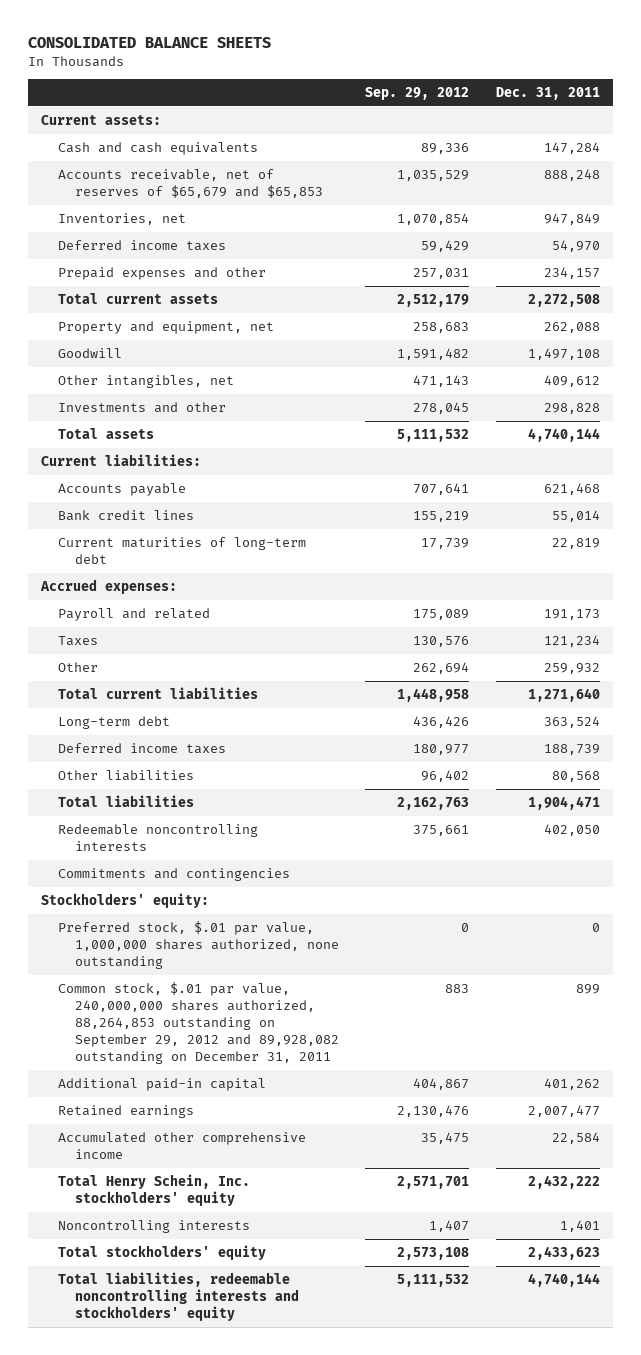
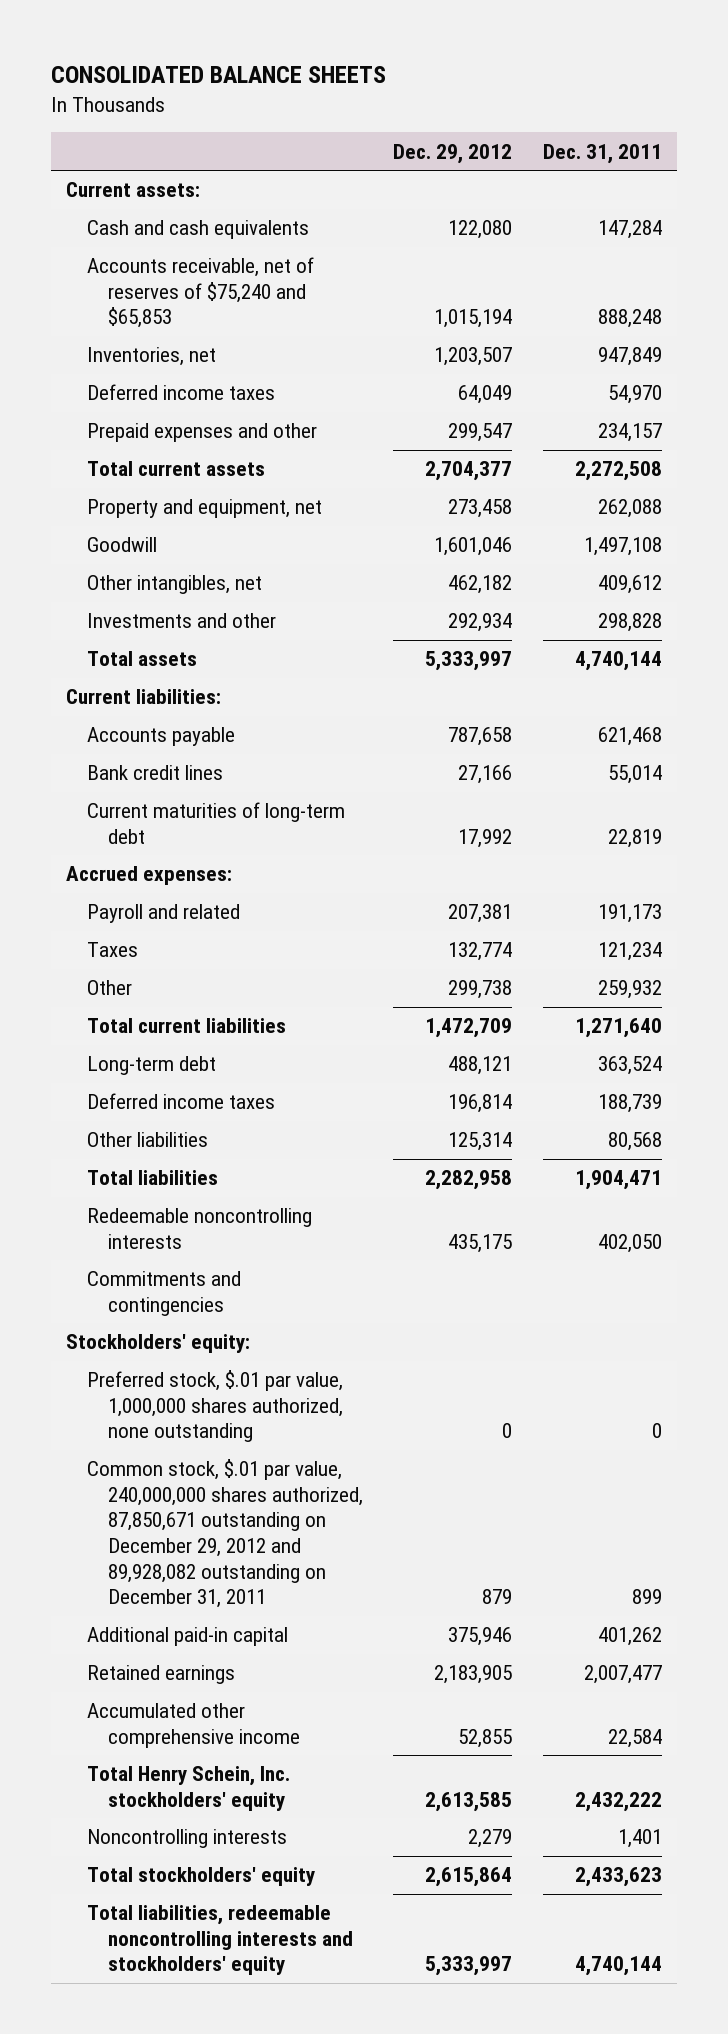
- | Sep. 29, 2012 | Dec. 31, 2011
+ | Dec. 29, 2012 | Dec. 31, 2011
- Accounts receivable, net of reserves of $65,679 and $65,853 | 1,035,529 | 888,248
+ Accounts receivable, net of reserves of $75,240 and $65,853 | 1,015,194 | 888,248
- Common stock, $.01 par value, 240,000,000 shares authorized, 88,264,853 outstanding on September 29, 2012 and 89,928,082 outstanding on December 31, 2011 | 883 | 899
+ Common stock, $.01 par value, 240,000,000 shares authorized, 87,850,671 outstanding on December 29, 2012 and 89,928,082 outstanding on December 31, 2011 | 879 | 899

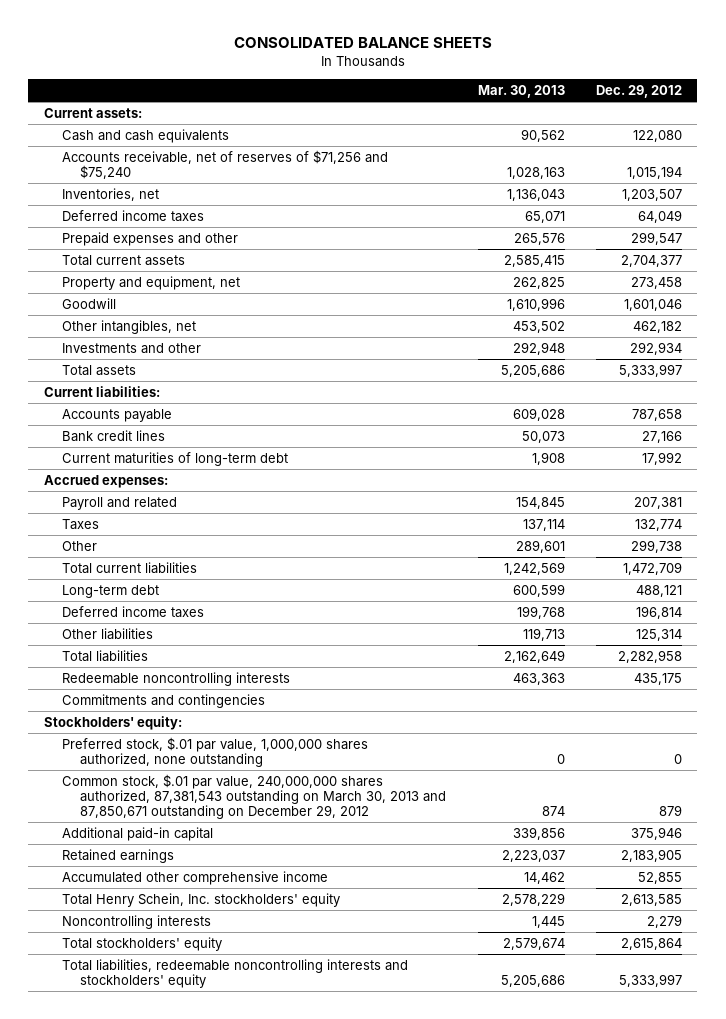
- | Dec. 29, 2012 | Dec. 31, 2011
+ | Mar. 30, 2013 | Dec. 29, 2012
- Accounts receivable, net of reserves of $75,240 and $65,853 | 1,015,194 | 888,248
+ Accounts receivable, net of reserves of $71,256 and $75,240 | 1,028,163 | 1,015,194
- Common stock, $.01 par value, 240,000,000 shares authorized, 87,850,671 outstanding on December 29, 2012 and 89,928,082 outstanding on December 31, 2011 | 879 | 899
+ Common stock, $.01 par value, 240,000,000 shares authorized, 87,381,543 outstanding on March 30, 2013 and 87,850,671 outstanding on December 29, 2012 | 874 | 879

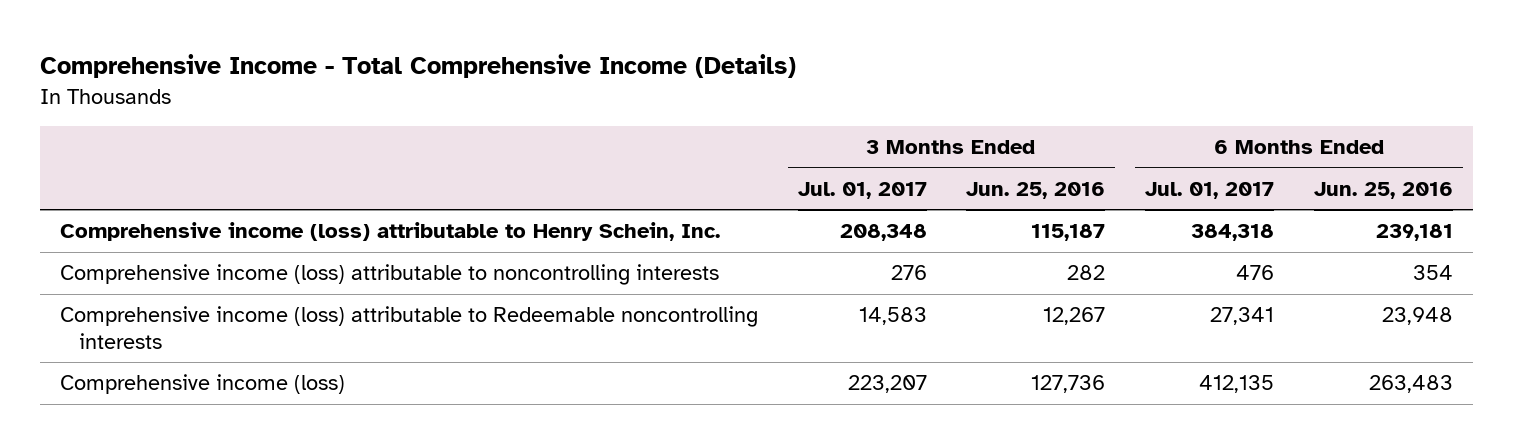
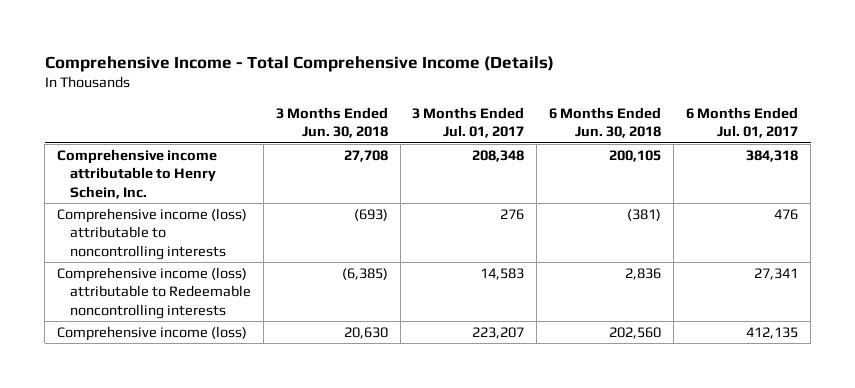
- | 3 Months Ended Jul. 01, 2017 | 3 Months Ended Jun. 25, 2016 | 6 Months Ended Jul. 01, 2017 | 6 Months Ended Jun. 25, 2016
+ | 3 Months Ended Jun. 30, 2018 | 3 Months Ended Jul. 01, 2017 | 6 Months Ended Jun. 30, 2018 | 6 Months Ended Jul. 01, 2017
- Comprehensive income (loss) attributable to Henry Schein, Inc. | 208,348 | 115,187 | 384,318 | 239,181
+ Comprehensive income attributable to Henry Schein, Inc. | 27,708 | 208,348 | 200,105 | 384,318

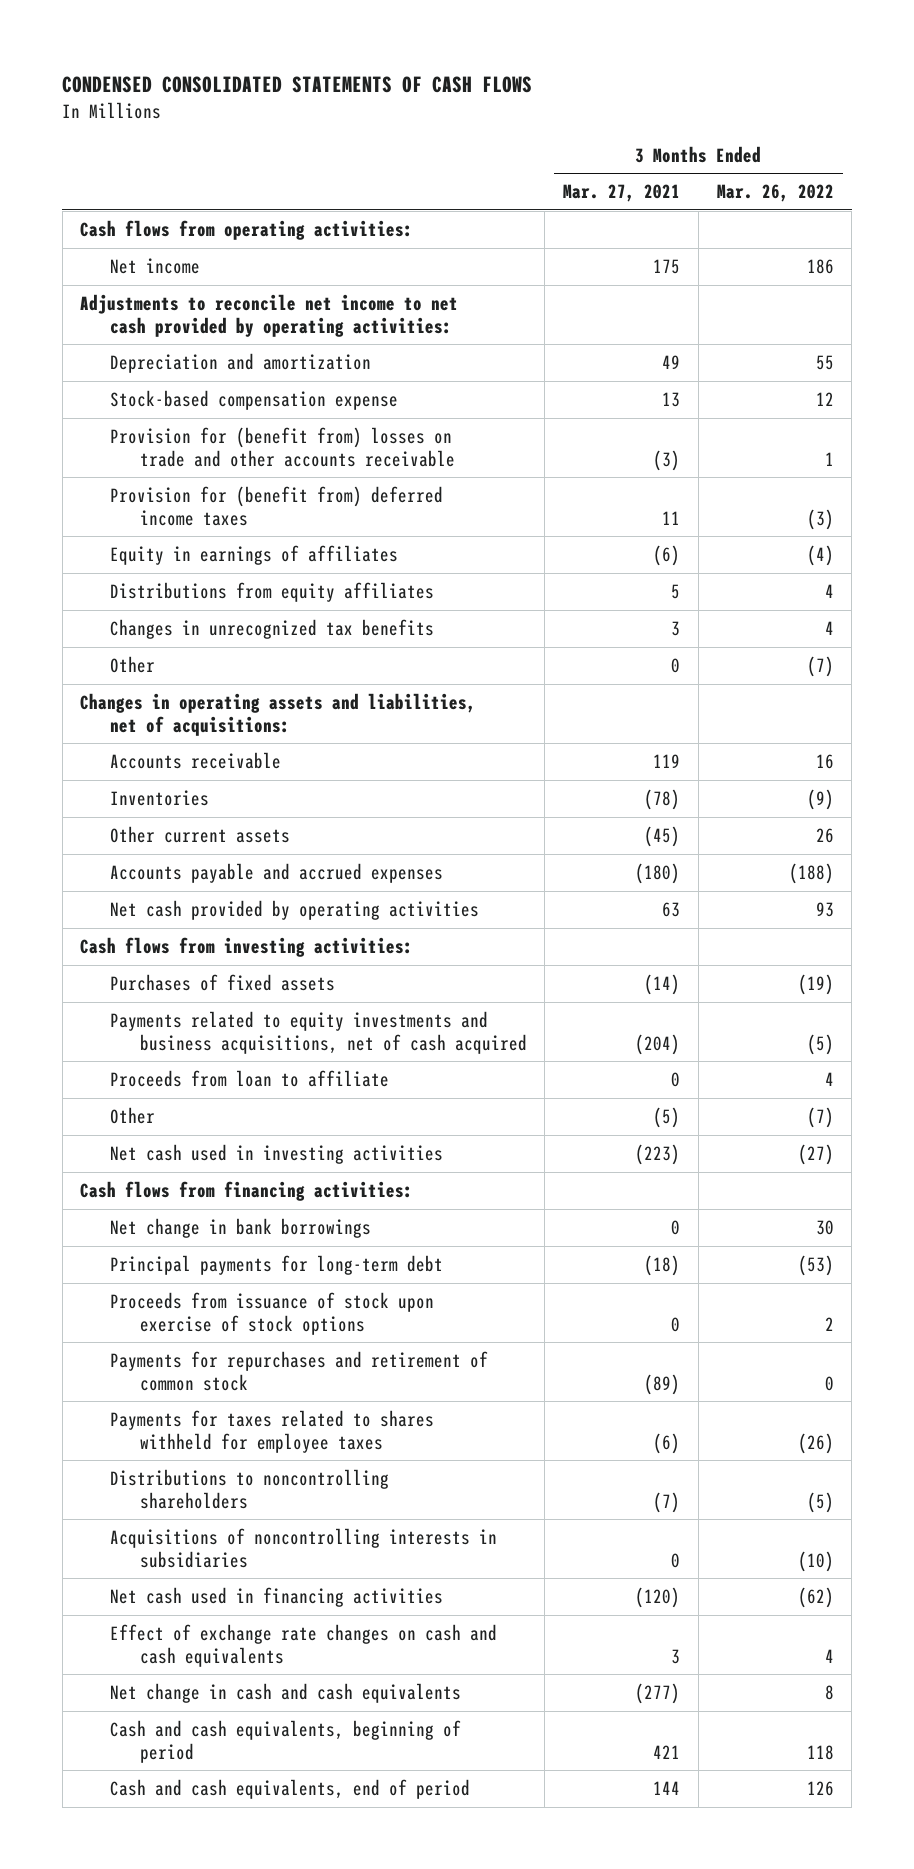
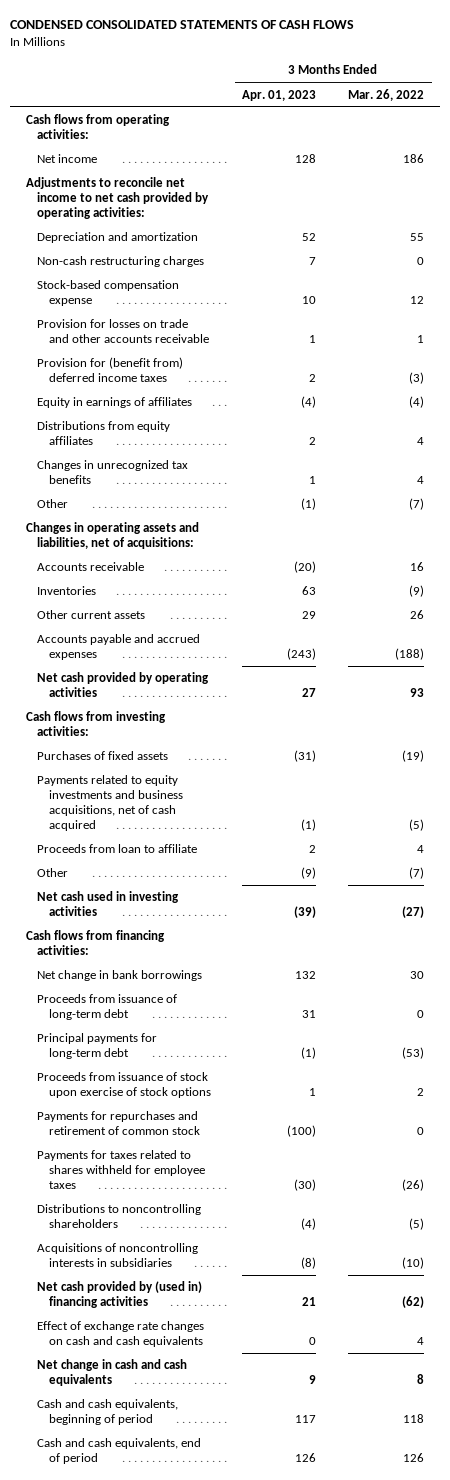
- | 3 Months Ended Mar. 27, 2021 | 3 Months Ended Mar. 26, 2022
+ | 3 Months Ended Apr. 01, 2023 | 3 Months Ended Mar. 26, 2022
+ Non-cash restructuring charges | 7 | 0
- Provision for (benefit from) losses on trade and other accounts receivable | (3) | 1
+ Provision for losses on trade and other accounts receivable | 1 | 1
+ Proceeds from issuance of long-term debt | 31 | 0
- Net cash used in financing activities | (120) | (62)
+ Net cash provided by (used in) financing activities | 21 | (62)

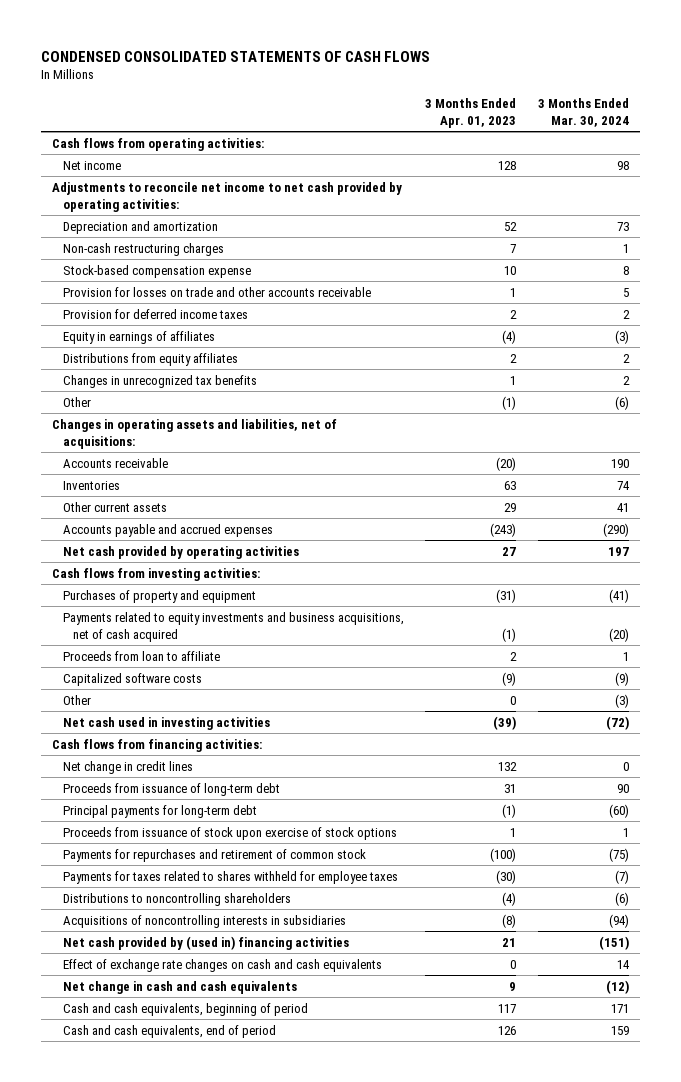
- | 3 Months Ended Apr. 01, 2023 | 3 Months Ended Mar. 26, 2022
+ | 3 Months Ended Apr. 01, 2023 | 3 Months Ended Mar. 30, 2024
- Provision for (benefit from) deferred income taxes | 2 | (3)
+ Provision for deferred income taxes | 2 | 2
- Purchases of fixed assets | (31) | (19)
+ Purchases of property and equipment | (31) | (41)
- Other | (9) | (7)
+ Capitalized software costs | (9) | (9)
+ Other | 0 | (3)
- Net change in bank borrowings | 132 | 30
+ Net change in credit lines | 132 | 0

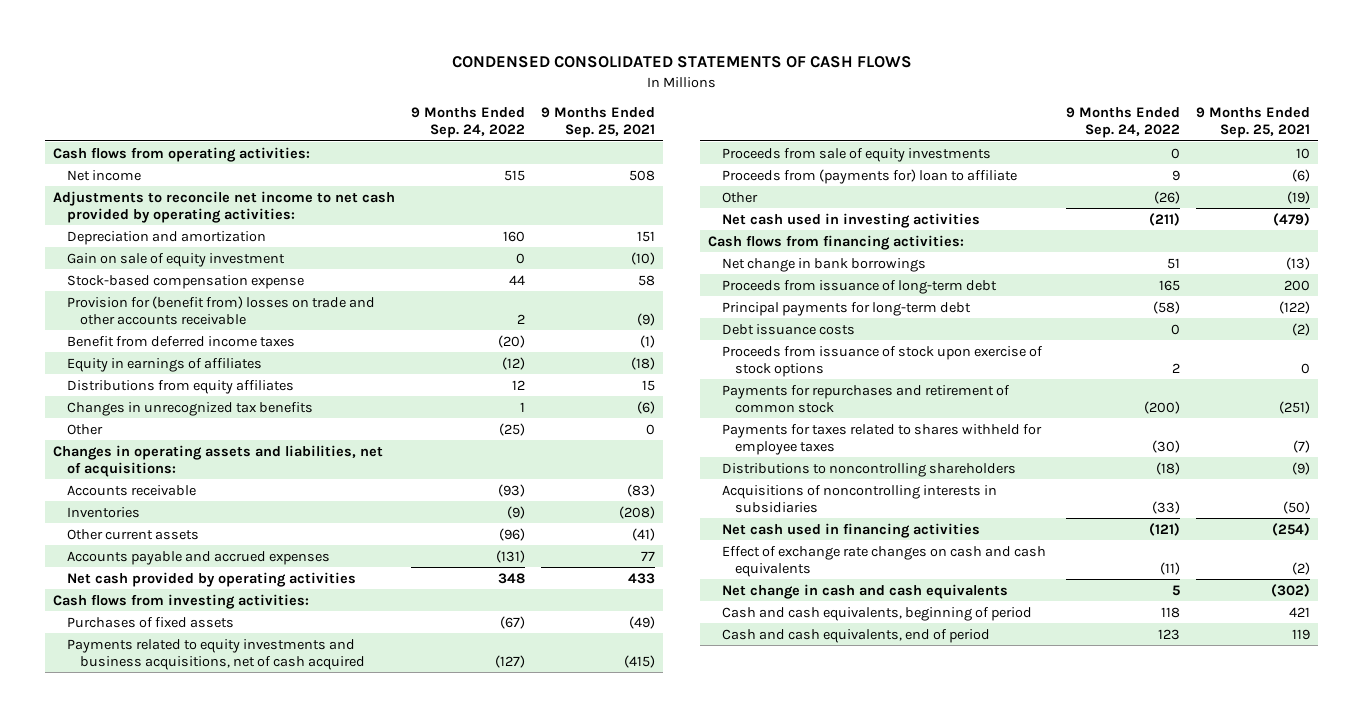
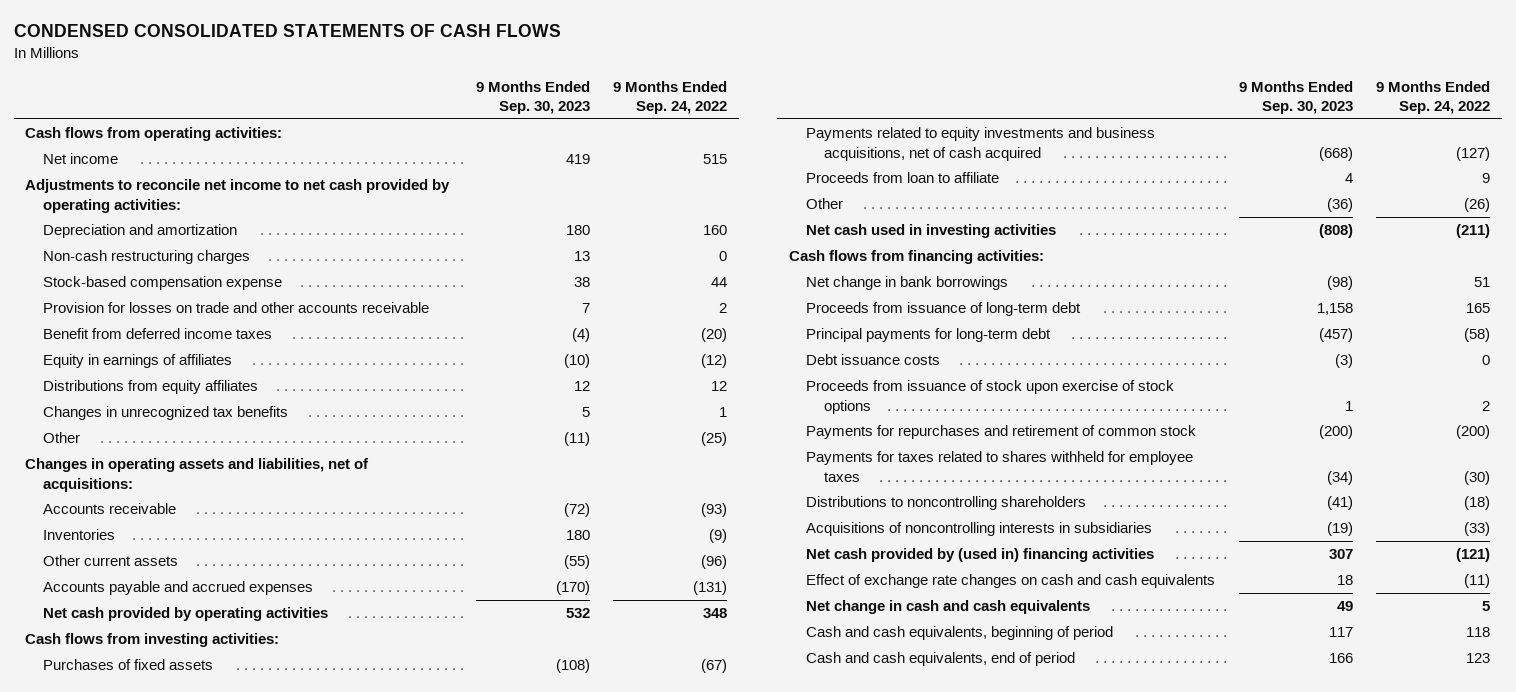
- | 9 Months Ended Sep. 24, 2022 | 9 Months Ended Sep. 25, 2021
+ | 9 Months Ended Sep. 30, 2023 | 9 Months Ended Sep. 24, 2022
- Gain on sale of equity investment | 0 | (10)
+ Non-cash restructuring charges | 13 | 0
- Provision for (benefit from) losses on trade and other accounts receivable | 2 | (9)
+ Provision for losses on trade and other accounts receivable | 7 | 2
- Proceeds from sale of equity investments | 0 | 10
- Proceeds from (payments for) loan to affiliate | 9 | (6)
+ Proceeds from loan to affiliate | 4 | 9
- Net cash used in financing activities | (121) | (254)
+ Net cash provided by (used in) financing activities | 307 | (121)

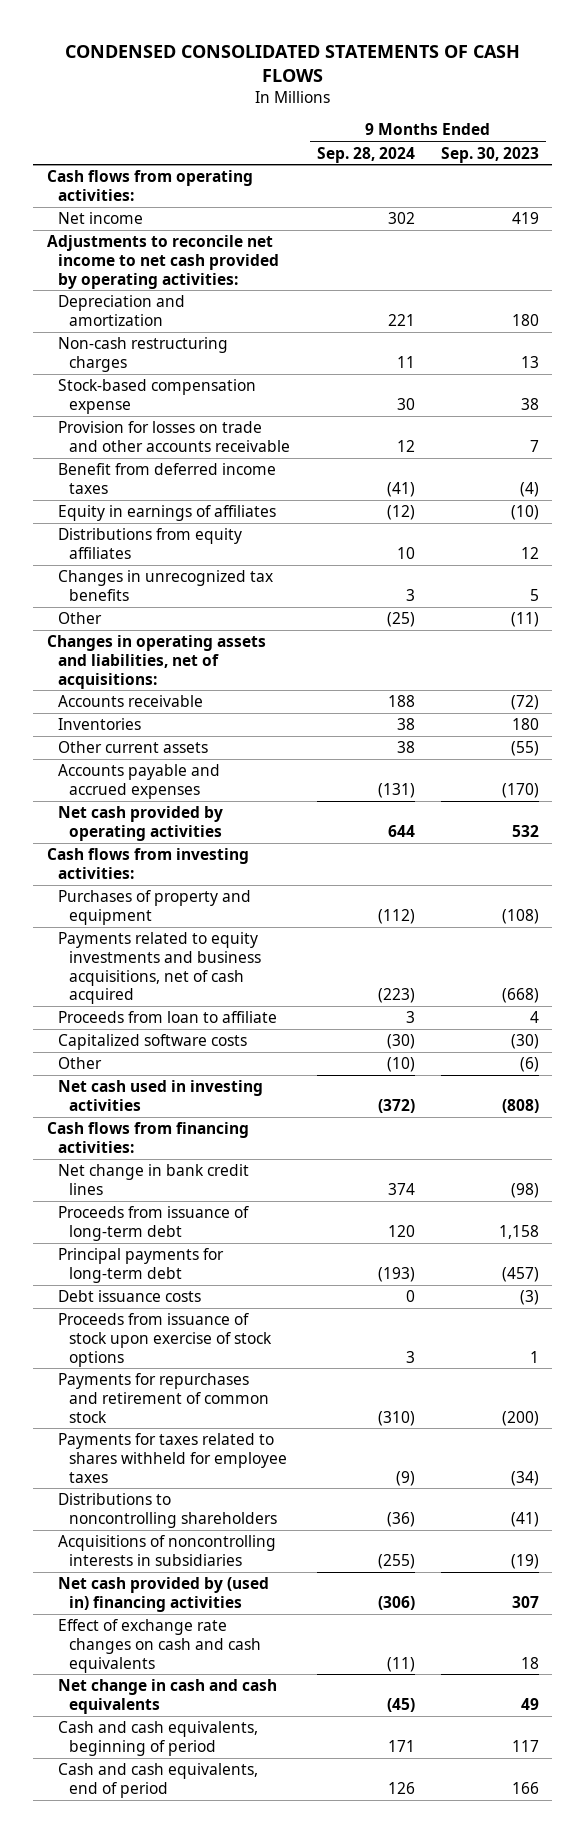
- | 9 Months Ended Sep. 30, 2023 | 9 Months Ended Sep. 24, 2022
+ | 9 Months Ended Sep. 28, 2024 | 9 Months Ended Sep. 30, 2023
- Purchases of fixed assets | (108) | (67)
+ Purchases of property and equipment | (112) | (108)
- Other | (36) | (26)
+ Capitalized software costs | (30) | (30)
+ Other | (10) | (6)
- Net change in bank borrowings | (98) | 51
+ Net change in bank credit lines | 374 | (98)

